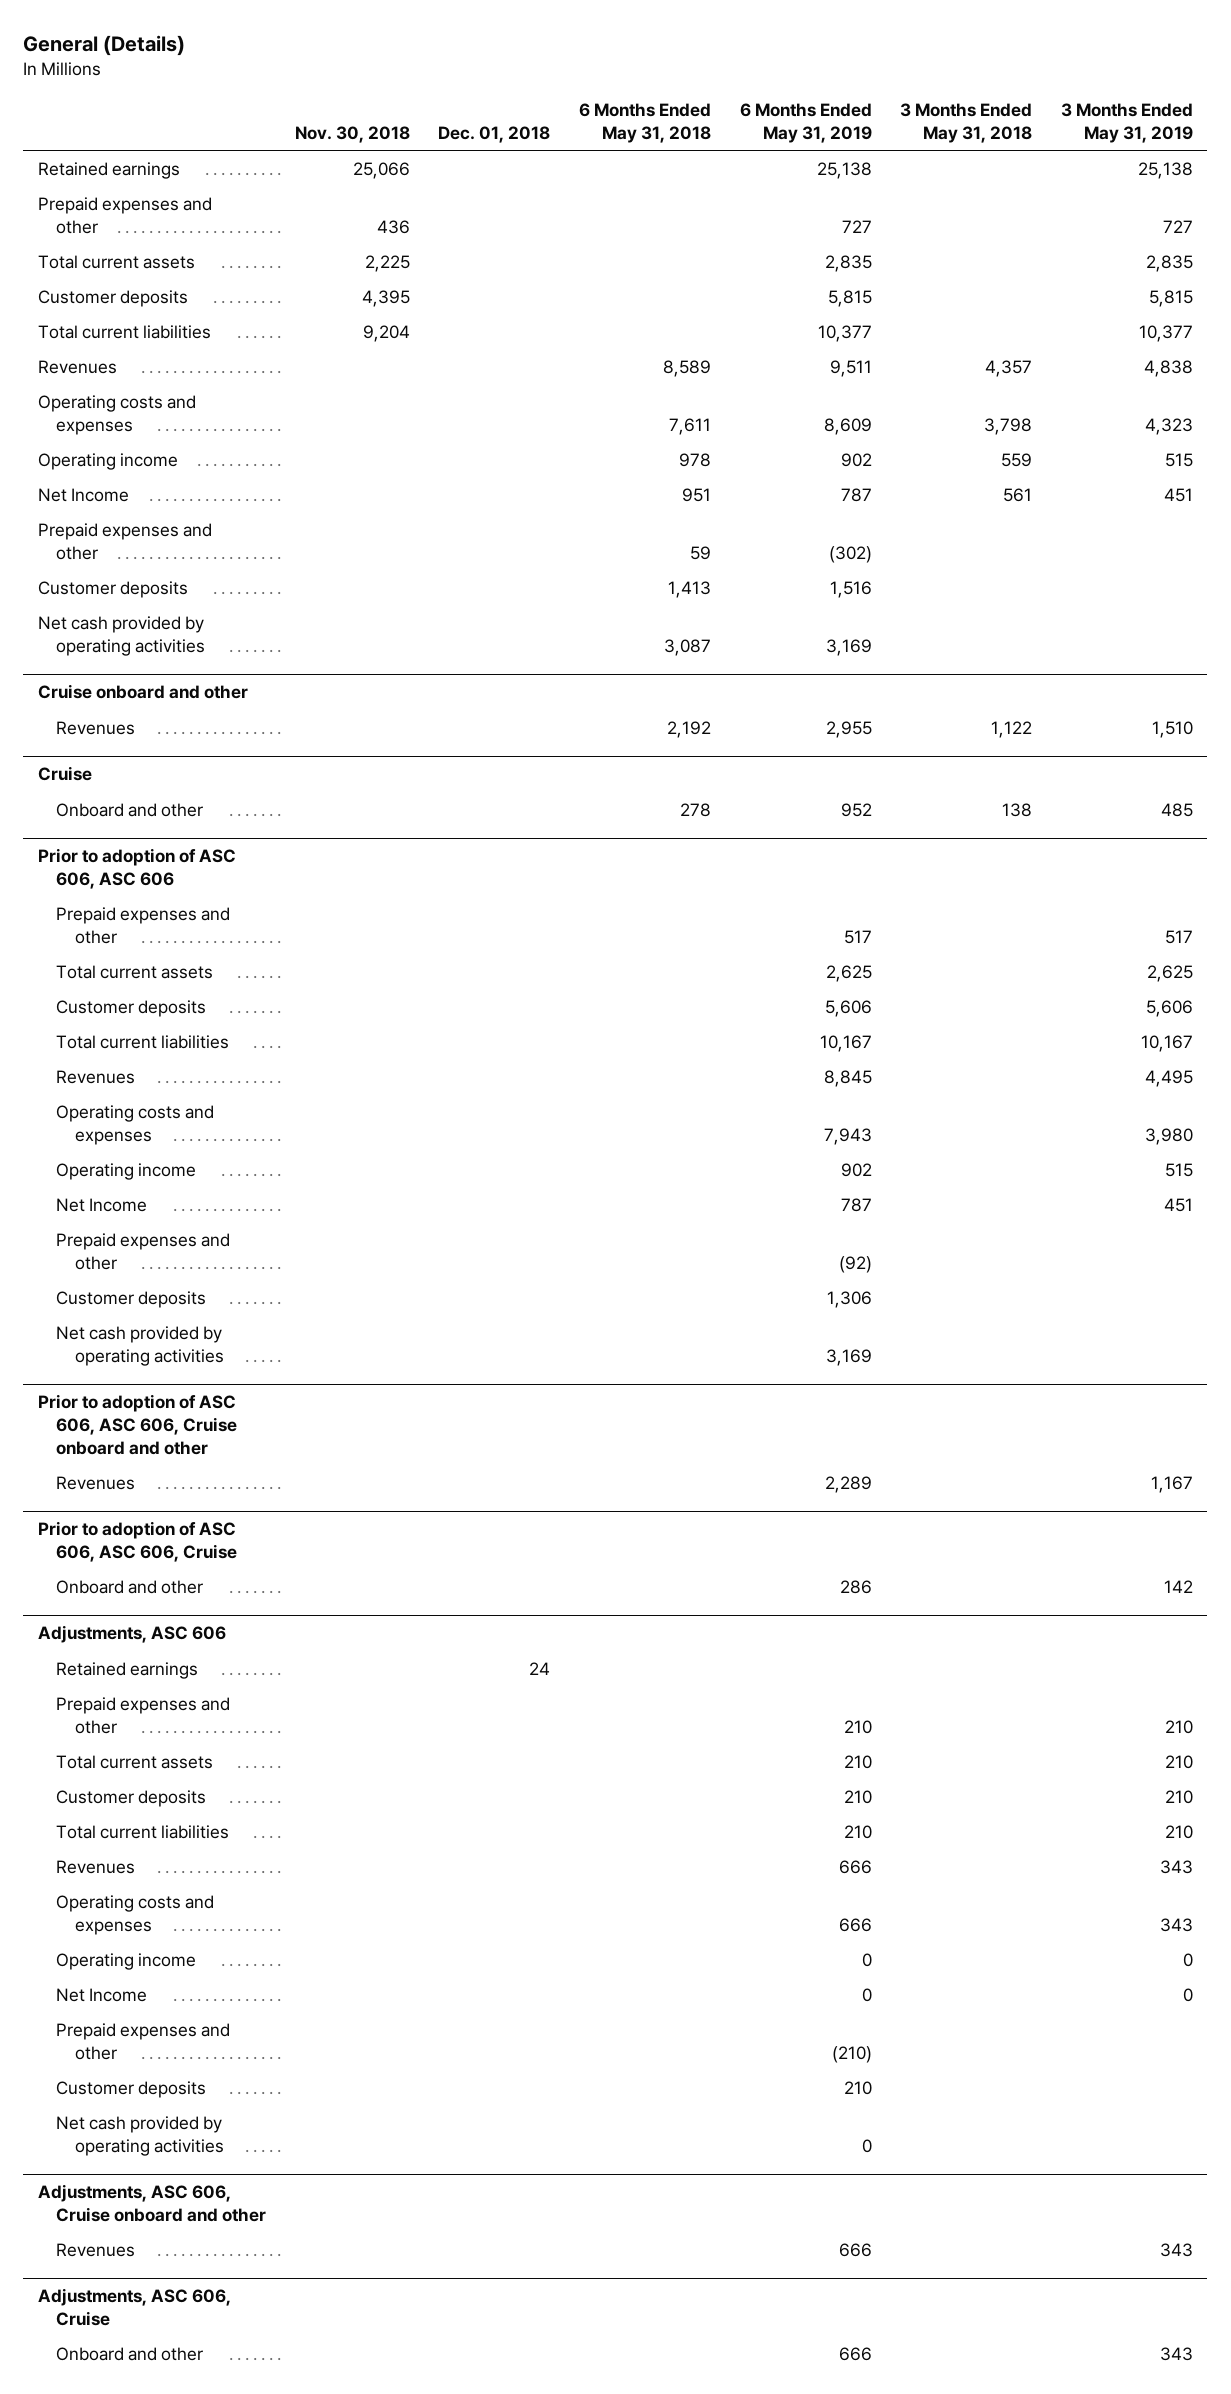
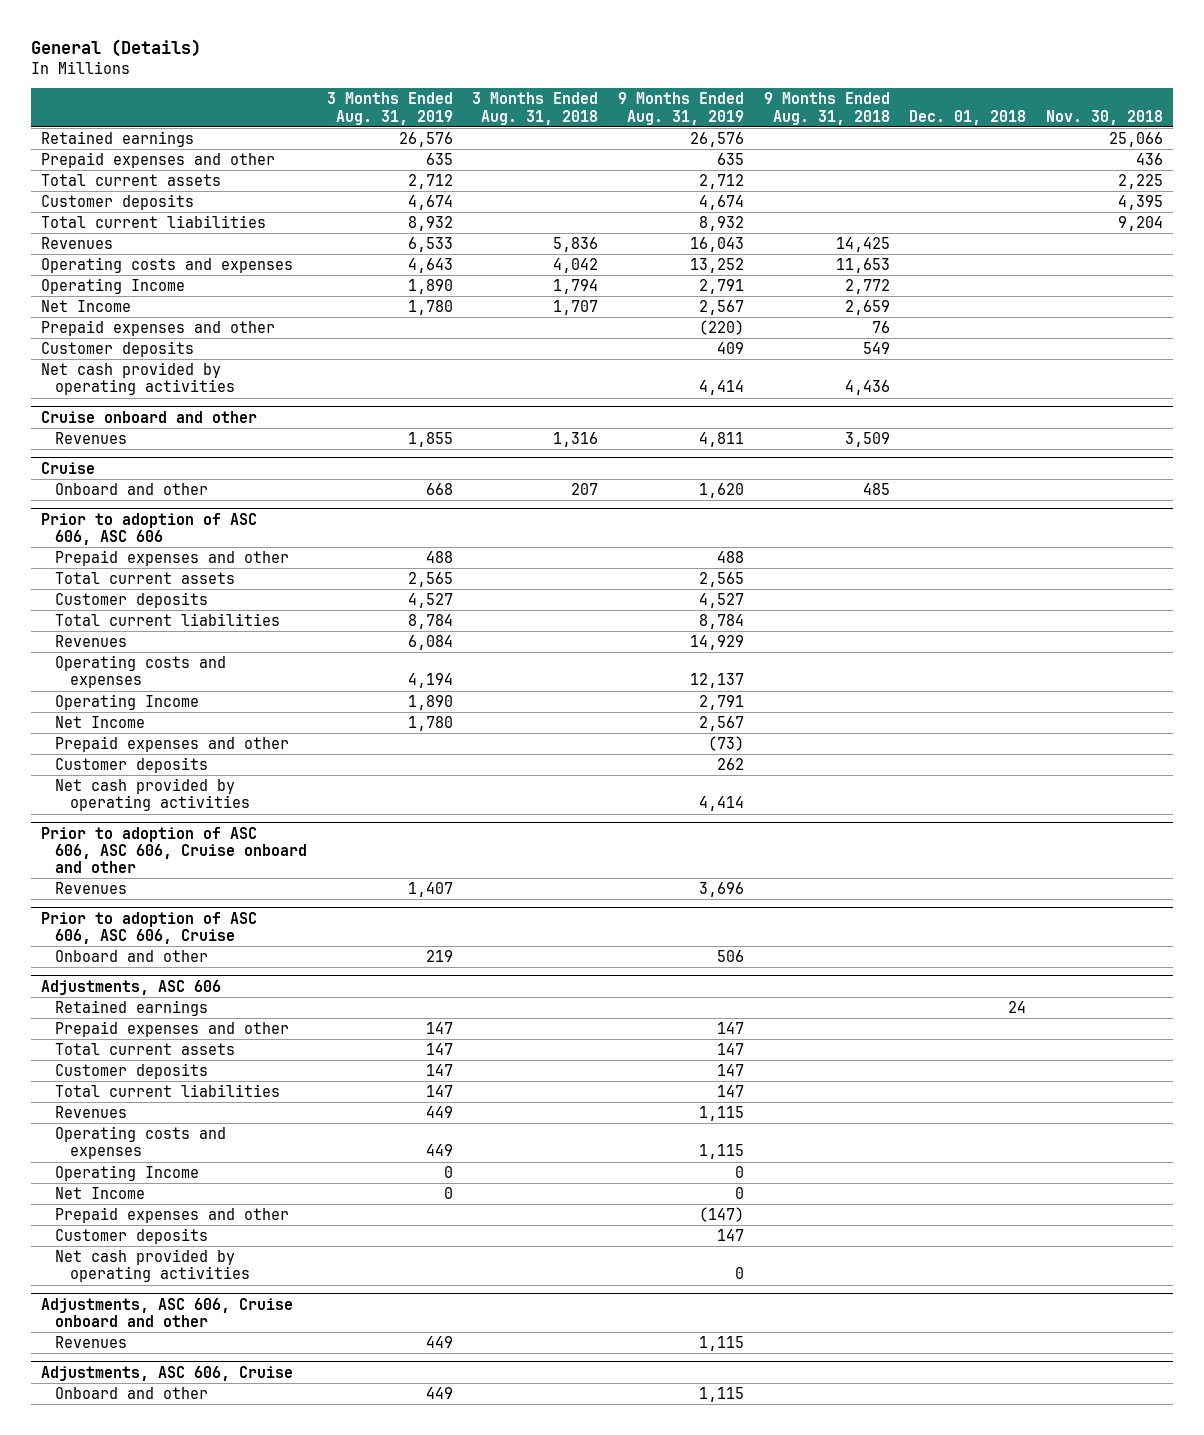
- | Nov. 30, 2018 | Dec. 01, 2018 | 6 Months Ended May 31, 2018 | 6 Months Ended May 31, 2019 | 3 Months Ended May 31, 2018 | 3 Months Ended May 31, 2019
+ | 3 Months Ended Aug. 31, 2019 | 3 Months Ended Aug. 31, 2018 | 9 Months Ended Aug. 31, 2019 | 9 Months Ended Aug. 31, 2018 | Dec. 01, 2018 | Nov. 30, 2018
- Operating income | | | 978 | 902 | 559 | 515
+ Operating Income | 1,890 | 1,794 | 2,791 | 2,772 | |
@ Prior to adoption of ASC 606, ASC 606
- Operating income | | | | 902 | | 515
+ Operating Income | 1,890 | | 2,791 | | |
@ Adjustments, ASC 606
- Operating income | | | | 0 | | 0
+ Operating Income | 0 | | 0 | | |

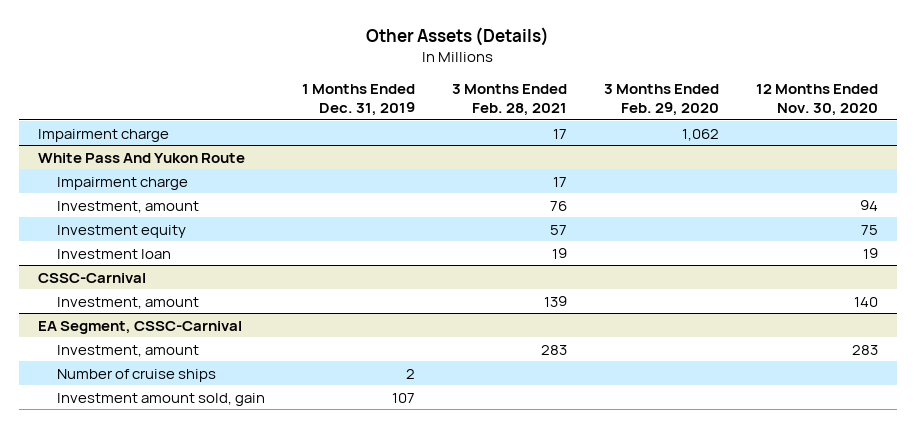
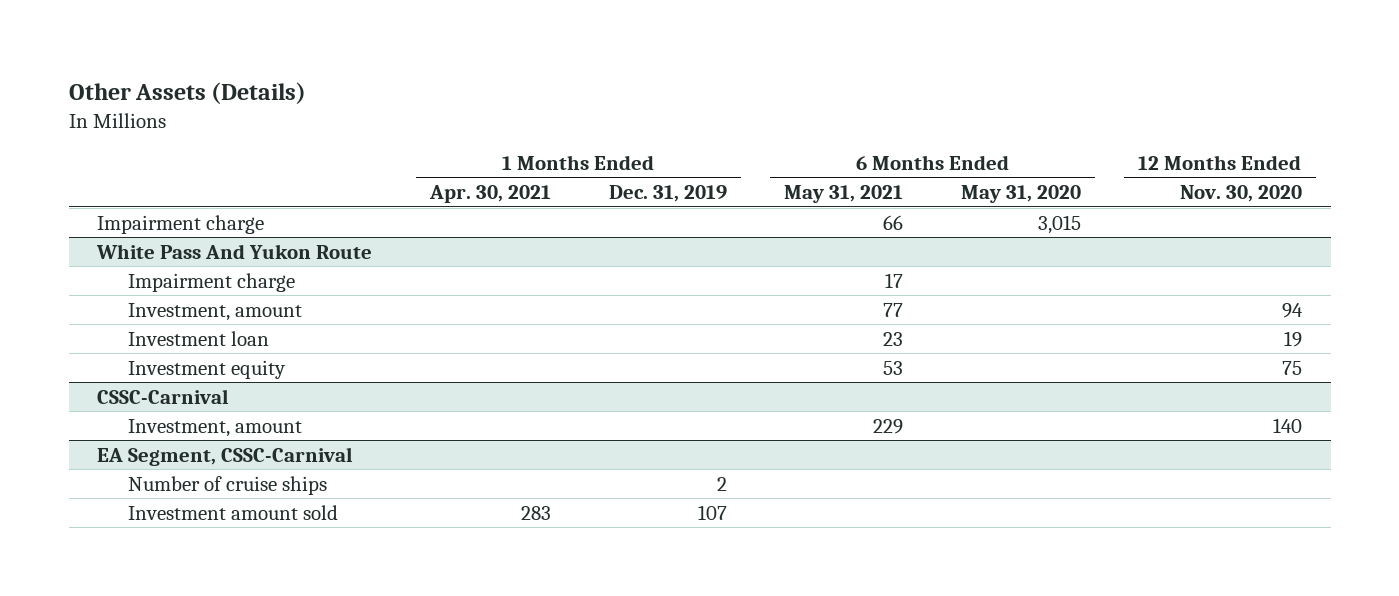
- | 1 Months Ended Dec. 31, 2019 | 3 Months Ended Feb. 28, 2021 | 3 Months Ended Feb. 29, 2020 | 12 Months Ended Nov. 30, 2020
+ | 1 Months Ended Apr. 30, 2021 | 1 Months Ended Dec. 31, 2019 | 6 Months Ended May 31, 2021 | 6 Months Ended May 31, 2020 | 12 Months Ended Nov. 30, 2020
@ White Pass And Yukon Route
moved down: Investment equity | | | 53 | | 75
@ EA Segment, CSSC-Carnival
- Investment, amount | | 283 | | 283
- Investment amount sold, gain | 107 | | |
+ Investment amount sold | 283 | 107 | | |

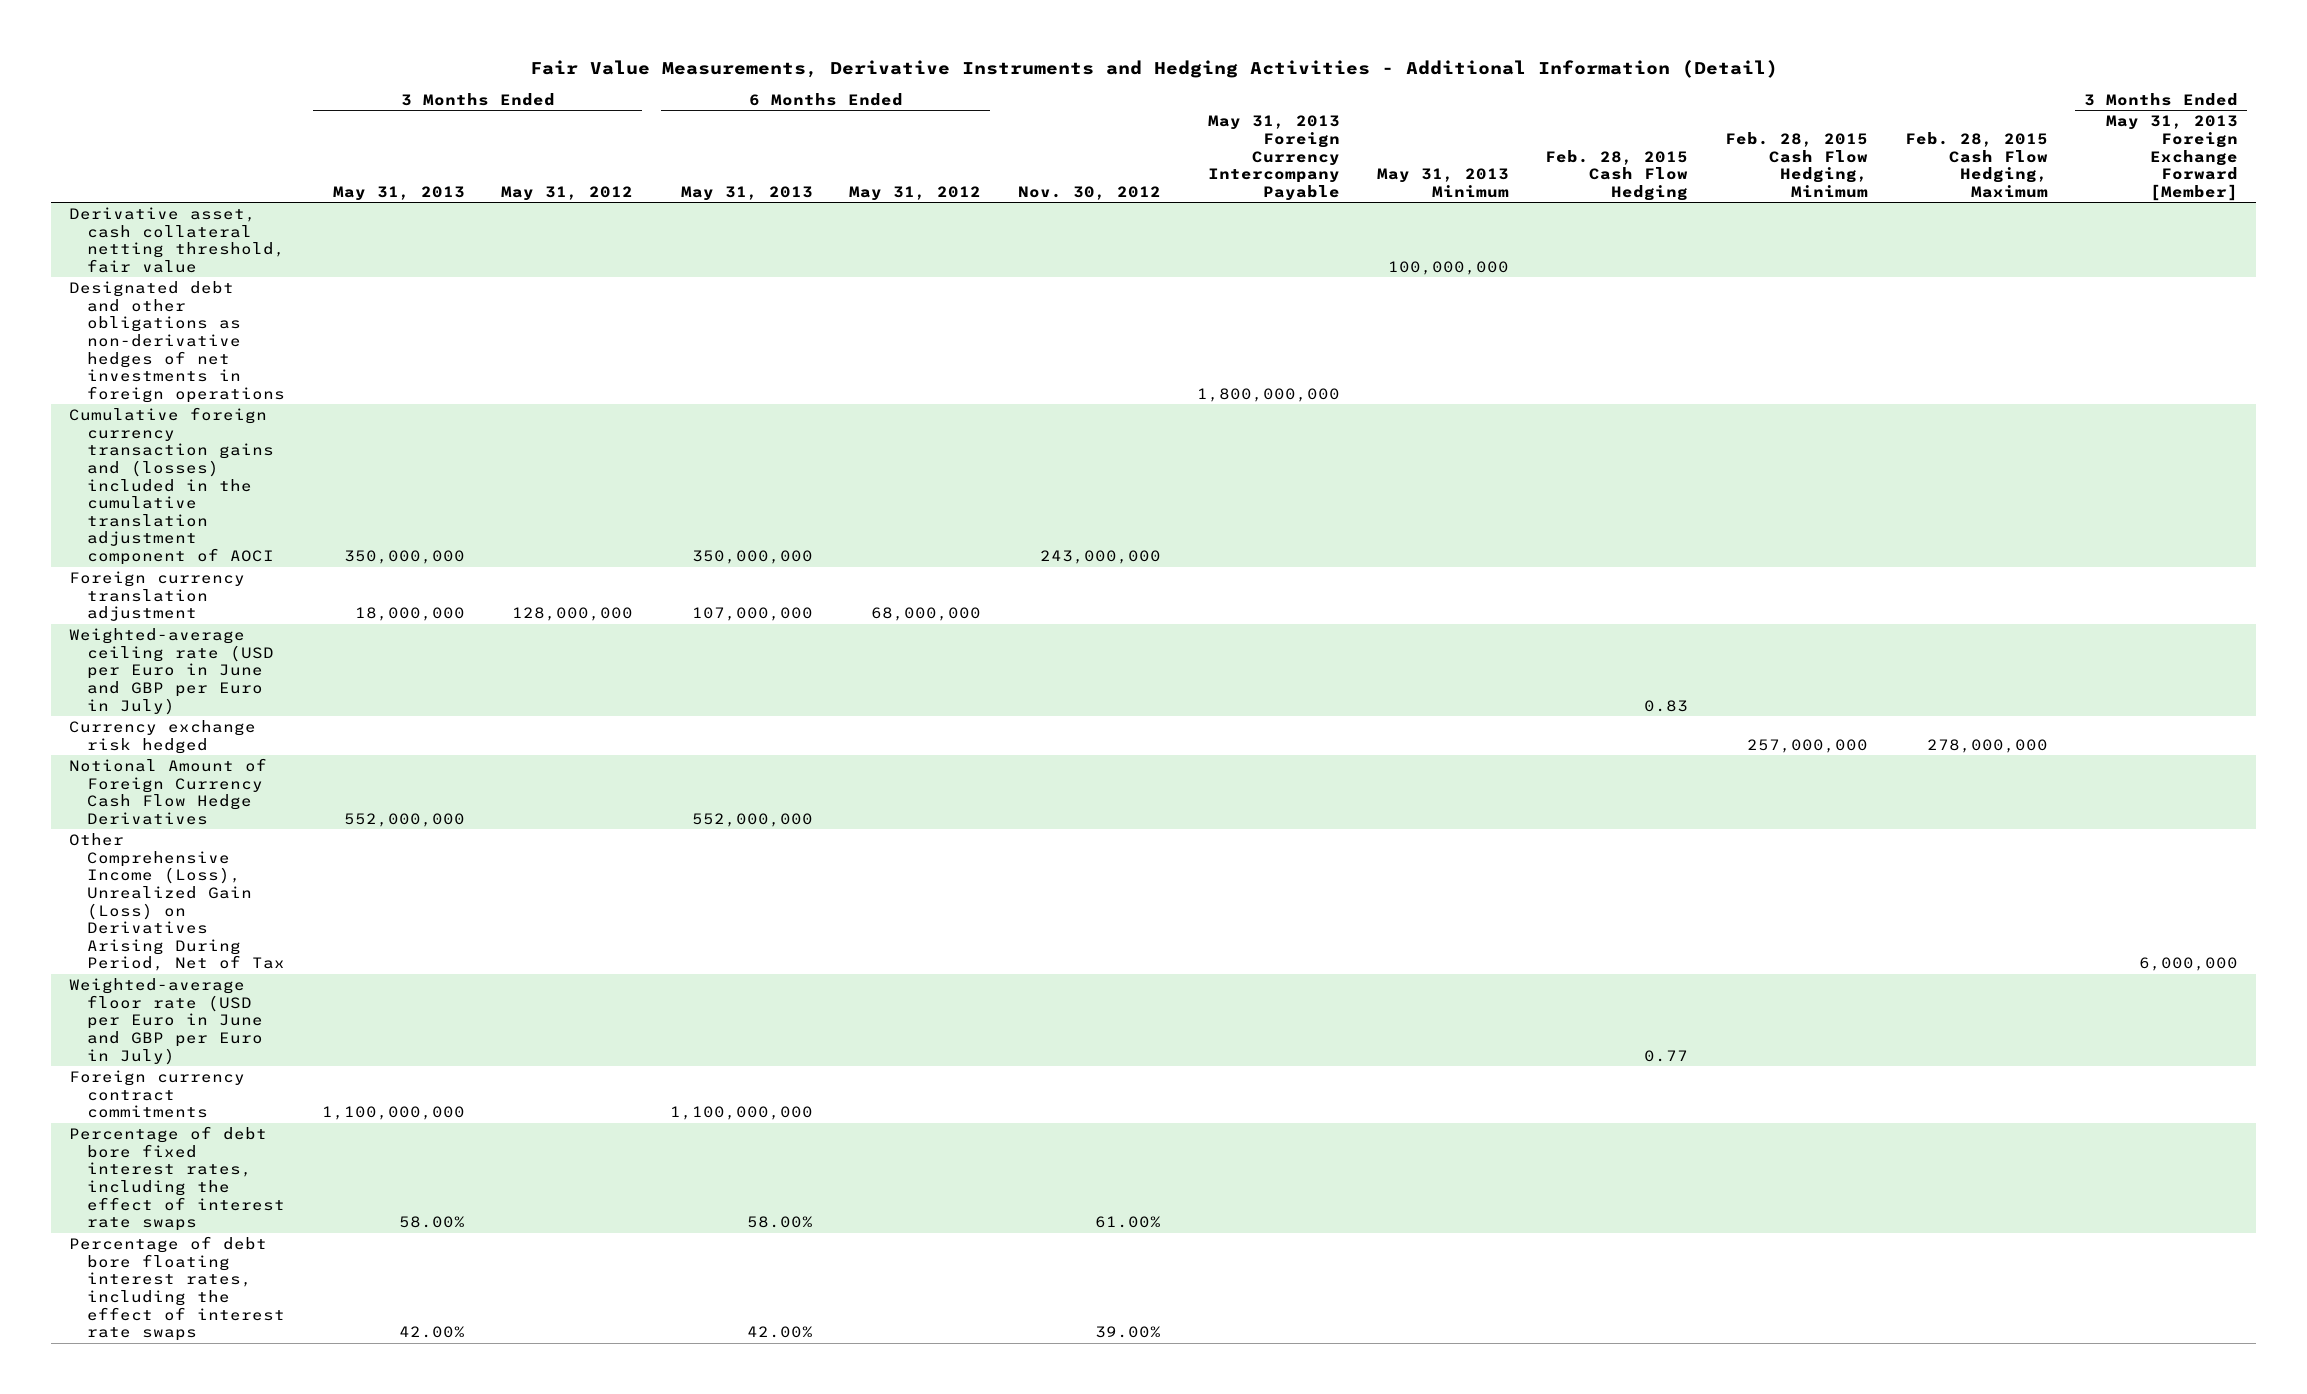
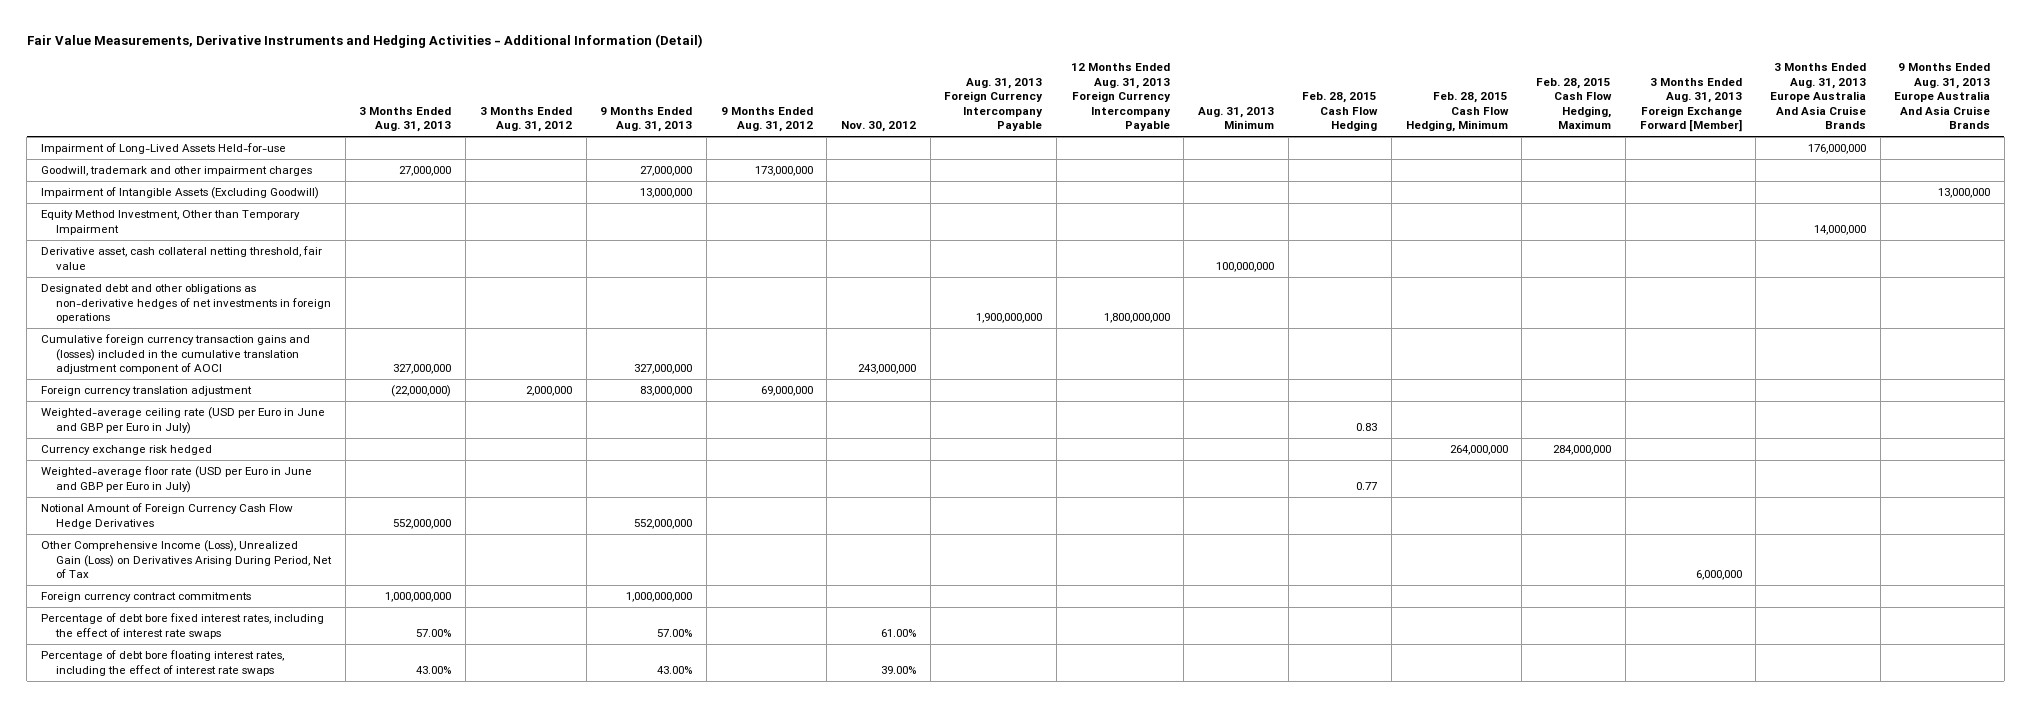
- | 3 Months Ended May 31, 2013 | 3 Months Ended May 31, 2012 | 6 Months Ended May 31, 2013 | 6 Months Ended May 31, 2012 | Nov. 30, 2012 | May 31, 2013 Foreign Currency Intercompany Payable | May 31, 2013 Minimum | Feb. 28, 2015 Cash Flow Hedging | Feb. 28, 2015 Cash Flow Hedging, Minimum | Feb. 28, 2015 Cash Flow Hedging, Maximum | 3 Months Ended May 31, 2013 Foreign Exchange Forward [Member]
+ | 3 Months Ended Aug. 31, 2013 | 3 Months Ended Aug. 31, 2012 | 9 Months Ended Aug. 31, 2013 | 9 Months Ended Aug. 31, 2012 | Nov. 30, 2012 | Aug. 31, 2013 Foreign Currency Intercompany Payable | 12 Months Ended Aug. 31, 2013 Foreign Currency Intercompany Payable | Aug. 31, 2013 Minimum | Feb. 28, 2015 Cash Flow Hedging | Feb. 28, 2015 Cash Flow Hedging, Minimum | Feb. 28, 2015 Cash Flow Hedging, Maximum | 3 Months Ended Aug. 31, 2013 Foreign Exchange Forward [Member] | 3 Months Ended Aug. 31, 2013 Europe Australia And Asia Cruise Brands | 9 Months Ended Aug. 31, 2013 Europe Australia And Asia Cruise Brands
+ Impairment of Long-Lived Assets Held-for-use | | | | | | | | | | | | | 176,000,000 |
+ Goodwill, trademark and other impairment charges | 27,000,000 | | 27,000,000 | 173,000,000 | | | | | | | | | |
+ Impairment of Intangible Assets (Excluding Goodwill) | | | 13,000,000 | | | | | | | | | | | 13,000,000
+ Equity Method Investment, Other than Temporary Impairment | | | | | | | | | | | | | 14,000,000 |
- Currency exchange risk hedged | | | | | | | | | 257,000,000 | 278,000,000 |
+ Currency exchange risk hedged | | | | | | | | | | 264,000,000 | 284,000,000 | | |
moved up: Weighted-average floor rate (USD per Euro in June and GBP per Euro in July) | | | | | | | | | 0.77 | | | | |

